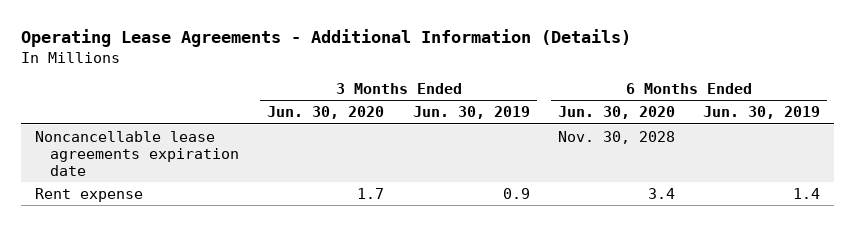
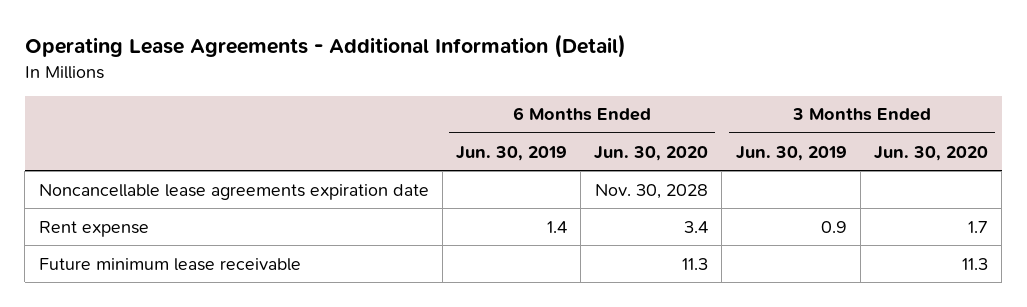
- Operating Lease Agreements - Additional Information (Details)
+ Operating Lease Agreements - Additional Information (Detail)
- | 3 Months Ended Jun. 30, 2020 | 3 Months Ended Jun. 30, 2019 | 6 Months Ended Jun. 30, 2020 | 6 Months Ended Jun. 30, 2019
+ | 6 Months Ended Jun. 30, 2019 | 6 Months Ended Jun. 30, 2020 | 3 Months Ended Jun. 30, 2019 | 3 Months Ended Jun. 30, 2020
+ Future minimum lease receivable | | 11.3 | | 11.3

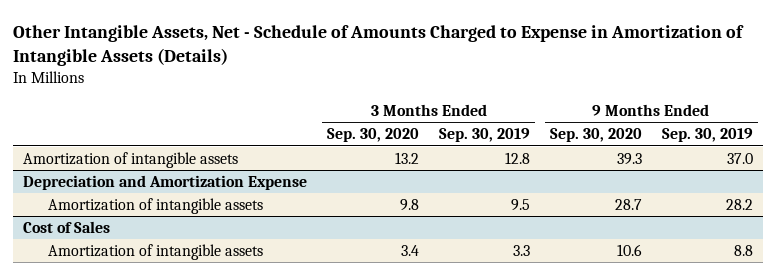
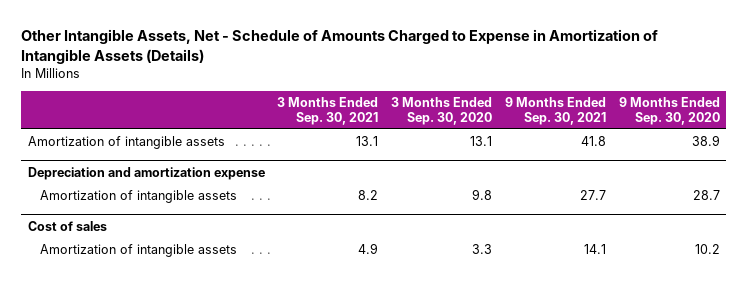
- | 3 Months Ended Sep. 30, 2020 | 3 Months Ended Sep. 30, 2019 | 9 Months Ended Sep. 30, 2020 | 9 Months Ended Sep. 30, 2019
+ | 3 Months Ended Sep. 30, 2021 | 3 Months Ended Sep. 30, 2020 | 9 Months Ended Sep. 30, 2021 | 9 Months Ended Sep. 30, 2020
- Amortization of intangible assets | 13.2 | 12.8 | 39.3 | 37.0
- Depreciation and Amortization Expense
+ Amortization of intangible assets | 13.1 | 13.1 | 41.8 | 38.9
+ Depreciation and amortization expense
- Cost of Sales
- Amortization of intangible assets | 3.4 | 3.3 | 10.6 | 8.8
+ Cost of sales
+ Amortization of intangible assets | 4.9 | 3.3 | 14.1 | 10.2

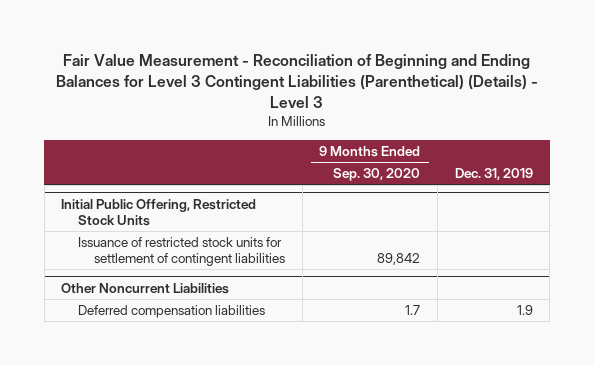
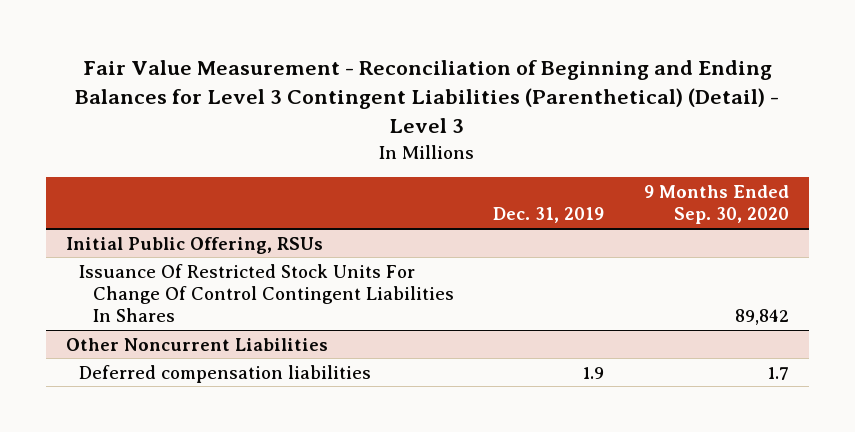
- Fair Value Measurement - Reconciliation of Beginning and Ending Balances for Level 3 Contingent Liabilities (Parenthetical) (Details) - Level 3
+ Fair Value Measurement - Reconciliation of Beginning and Ending Balances for Level 3 Contingent Liabilities (Parenthetical) (Detail) - Level 3
- | 9 Months Ended Sep. 30, 2020 | Dec. 31, 2019
+ | Dec. 31, 2019 | 9 Months Ended Sep. 30, 2020
- Initial Public Offering, Restricted Stock Units
- Issuance of restricted stock units for settlement of contingent liabilities | 89,842 |
+ Initial Public Offering, RSUs
+ Issuance Of Restricted Stock Units For Change Of Control Contingent Liabilities In Shares | | 89,842

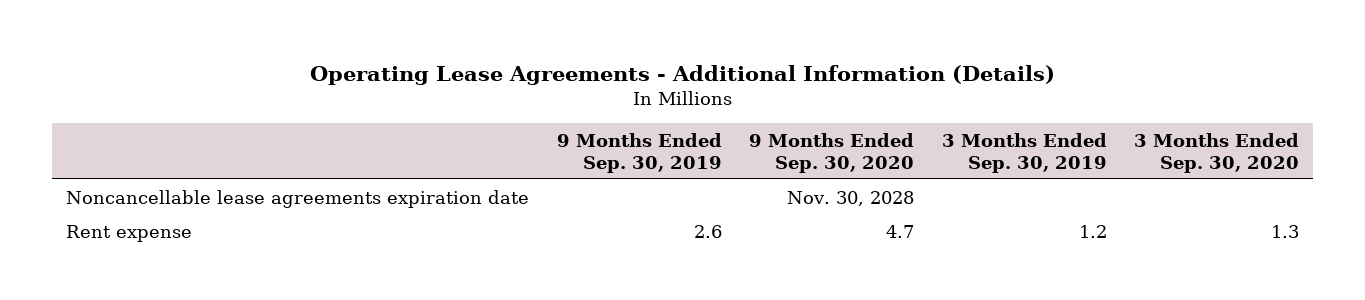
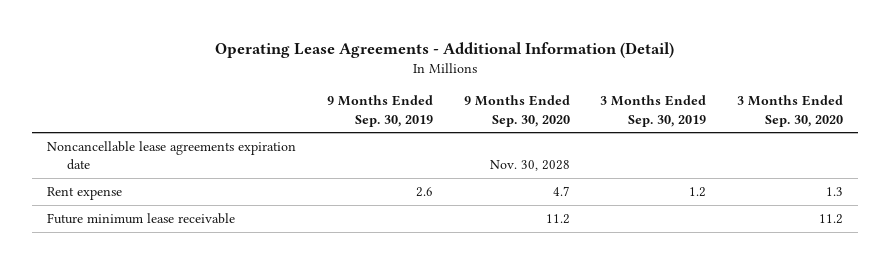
- Operating Lease Agreements - Additional Information (Details)
+ Operating Lease Agreements - Additional Information (Detail)
+ Future minimum lease receivable | | 11.2 | | 11.2

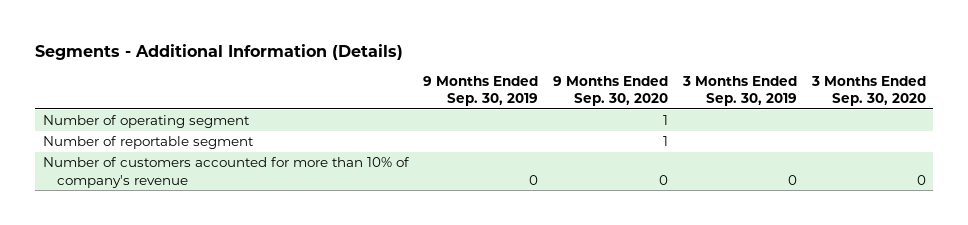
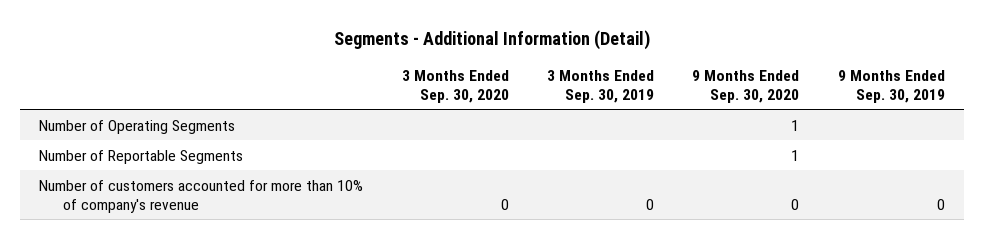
- Segments - Additional Information (Details)
+ Segments - Additional Information (Detail)
- | 9 Months Ended Sep. 30, 2019 | 9 Months Ended Sep. 30, 2020 | 3 Months Ended Sep. 30, 2019 | 3 Months Ended Sep. 30, 2020
+ | 3 Months Ended Sep. 30, 2020 | 3 Months Ended Sep. 30, 2019 | 9 Months Ended Sep. 30, 2020 | 9 Months Ended Sep. 30, 2019
- Number of operating segment | | 1 | |
- Number of reportable segment | | 1 | |
+ Number of Operating Segments | | | 1 |
+ Number of Reportable Segments | | | 1 |

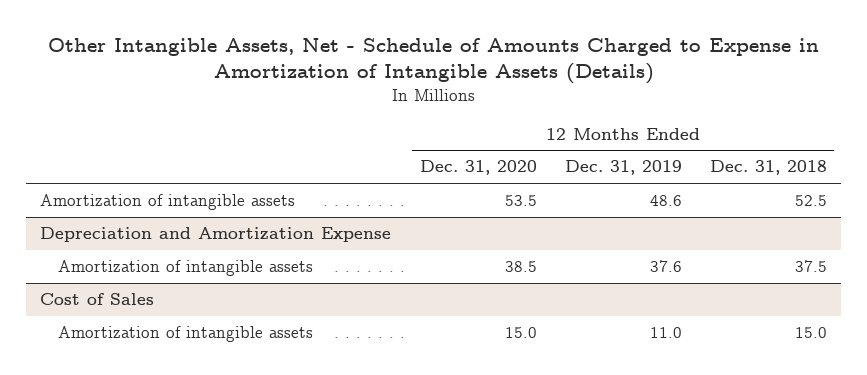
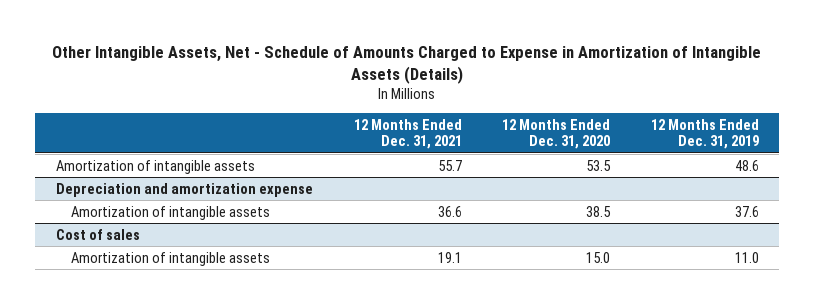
- | 12 Months Ended Dec. 31, 2020 | 12 Months Ended Dec. 31, 2019 | 12 Months Ended Dec. 31, 2018
+ | 12 Months Ended Dec. 31, 2021 | 12 Months Ended Dec. 31, 2020 | 12 Months Ended Dec. 31, 2019
- Depreciation and Amortization Expense
+ Depreciation and amortization expense
- Cost of Sales
+ Cost of sales

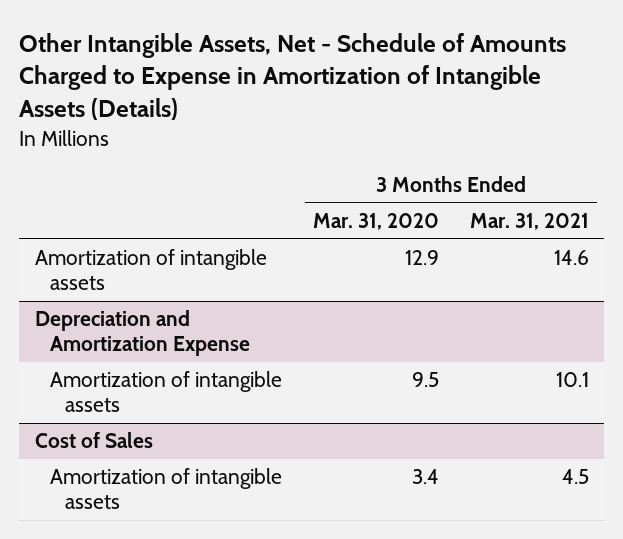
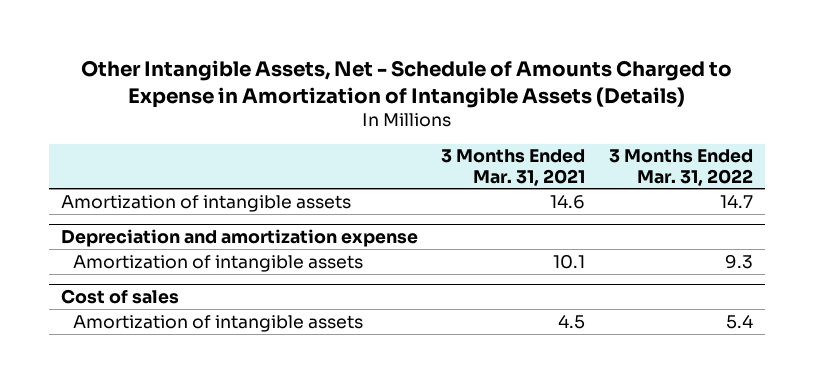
- | 3 Months Ended Mar. 31, 2020 | 3 Months Ended Mar. 31, 2021
+ | 3 Months Ended Mar. 31, 2021 | 3 Months Ended Mar. 31, 2022
- Depreciation and Amortization Expense
+ Depreciation and amortization expense
- Cost of Sales
+ Cost of sales

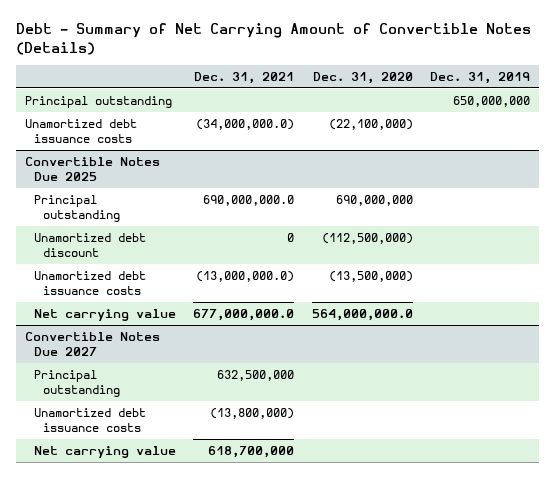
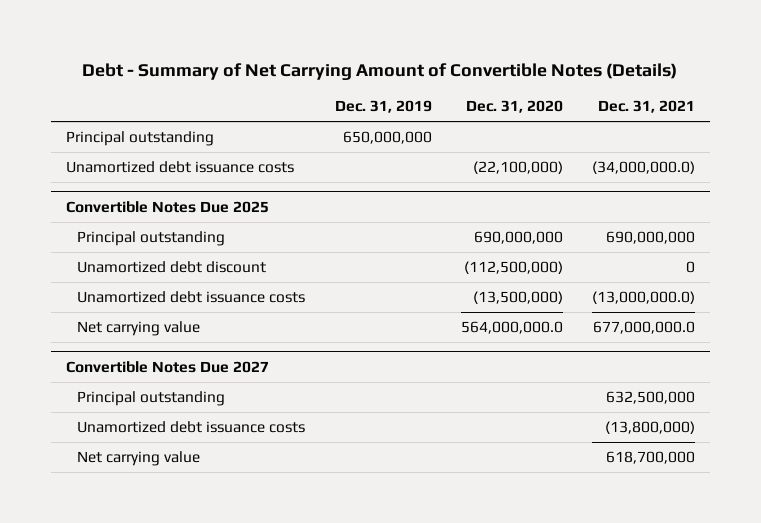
- | Dec. 31, 2021 | Dec. 31, 2020 | Dec. 31, 2019
+ | Dec. 31, 2019 | Dec. 31, 2020 | Dec. 31, 2021
@ Convertible Notes Due 2025
- Principal outstanding | 690,000,000.0 | 690,000,000 |
+ Principal outstanding | | 690,000,000 | 690,000,000

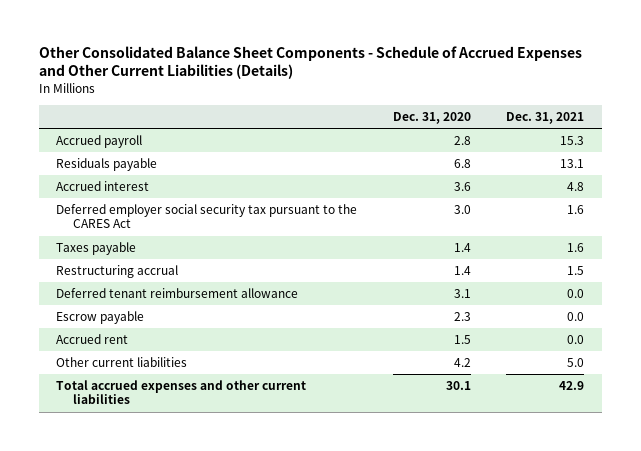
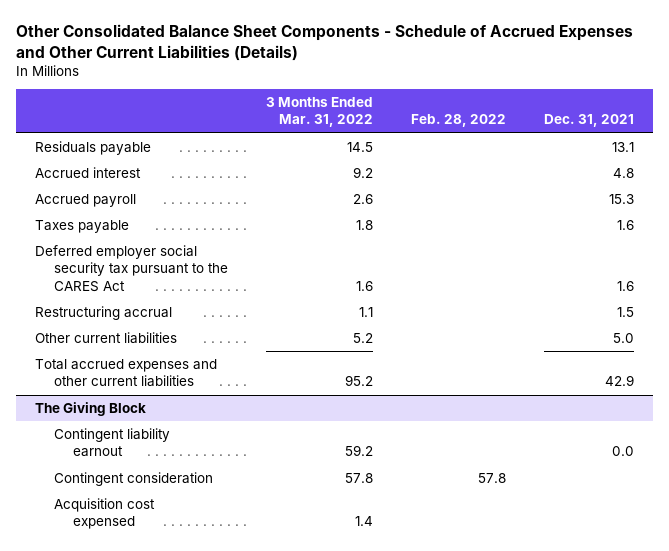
- | Dec. 31, 2020 | Dec. 31, 2021
+ | 3 Months Ended Mar. 31, 2022 | Feb. 28, 2022 | Dec. 31, 2021
moved down: Accrued payroll | 2.6 | | 15.3
moved down: Deferred employer social security tax pursuant to the CARES Act | 1.6 | | 1.6
- Deferred tenant reimbursement allowance | 3.1 | 0.0
- Escrow payable | 2.3 | 0.0
- Accrued rent | 1.5 | 0.0
+ The Giving Block
+ Contingent liability earnout | 59.2 | | 0.0
+ Contingent consideration | 57.8 | 57.8 |
+ Acquisition cost expensed | 1.4 | |

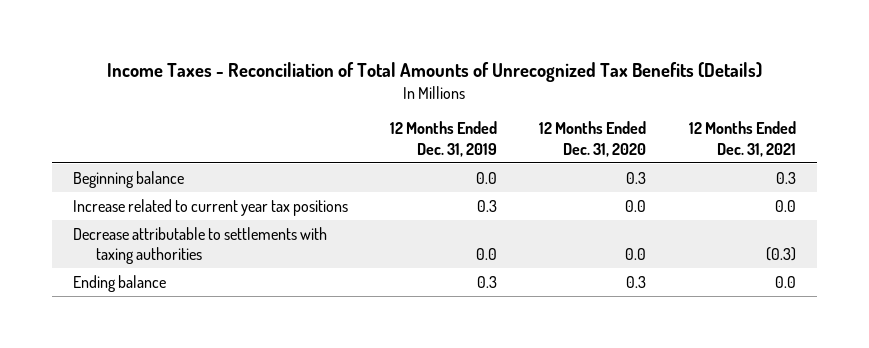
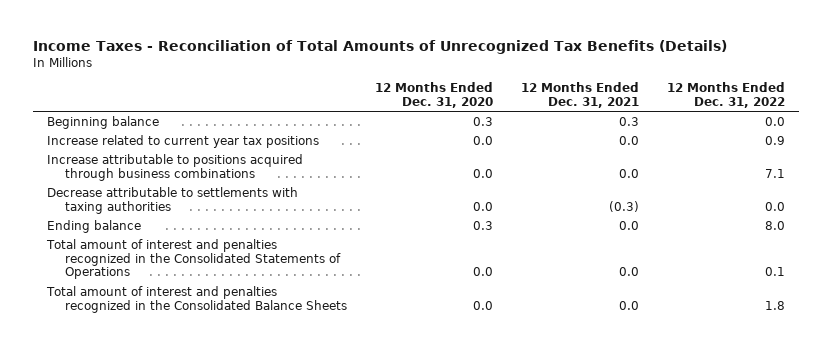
- | 12 Months Ended Dec. 31, 2019 | 12 Months Ended Dec. 31, 2020 | 12 Months Ended Dec. 31, 2021
+ | 12 Months Ended Dec. 31, 2020 | 12 Months Ended Dec. 31, 2021 | 12 Months Ended Dec. 31, 2022
+ Increase attributable to positions acquired through business combinations | 0.0 | 0.0 | 7.1
+ Total amount of interest and penalties recognized in the Consolidated Statements of Operations | 0.0 | 0.0 | 0.1
+ Total amount of interest and penalties recognized in the Consolidated Balance Sheets | 0.0 | 0.0 | 1.8

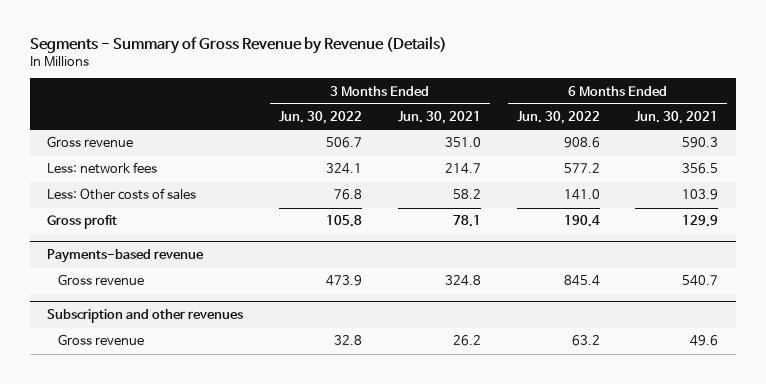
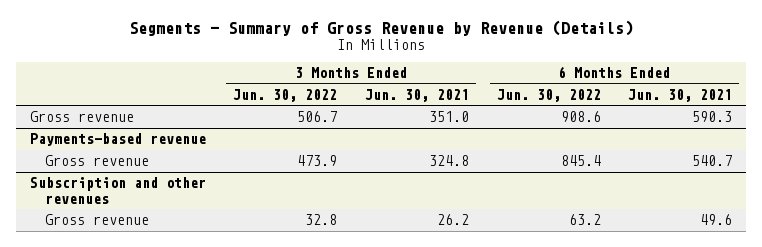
- Less: network fees | 324.1 | 214.7 | 577.2 | 356.5
- Less: Other costs of sales | 76.8 | 58.2 | 141.0 | 103.9
- Gross profit | 105.8 | 78.1 | 190.4 | 129.9

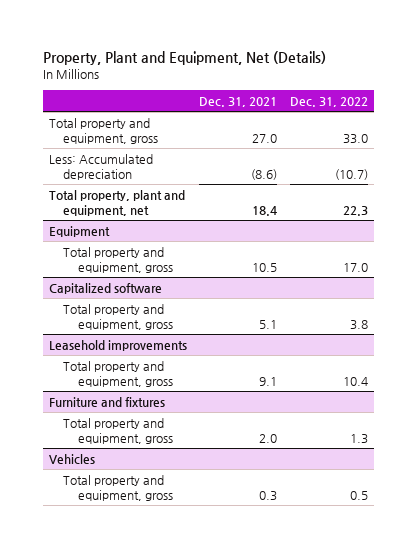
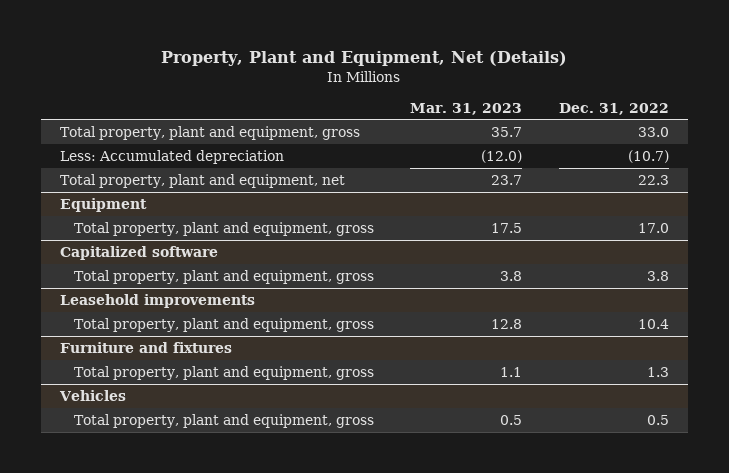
- | Dec. 31, 2021 | Dec. 31, 2022
+ | Mar. 31, 2023 | Dec. 31, 2022
- Total property and equipment, gross | 27.0 | 33.0
+ Total property, plant and equipment, gross | 35.7 | 33.0
@ Equipment
- Total property and equipment, gross | 10.5 | 17.0
+ Total property, plant and equipment, gross | 17.5 | 17.0
@ Capitalized software
- Total property and equipment, gross | 5.1 | 3.8
+ Total property, plant and equipment, gross | 3.8 | 3.8
@ Leasehold improvements
- Total property and equipment, gross | 9.1 | 10.4
+ Total property, plant and equipment, gross | 12.8 | 10.4
@ Furniture and fixtures
- Total property and equipment, gross | 2.0 | 1.3
+ Total property, plant and equipment, gross | 1.1 | 1.3
@ Vehicles
- Total property and equipment, gross | 0.3 | 0.5
+ Total property, plant and equipment, gross | 0.5 | 0.5

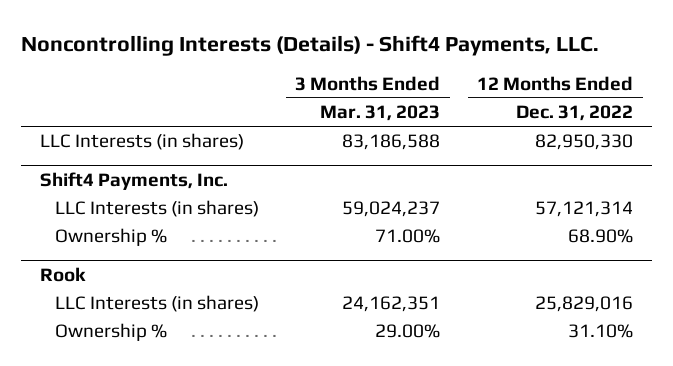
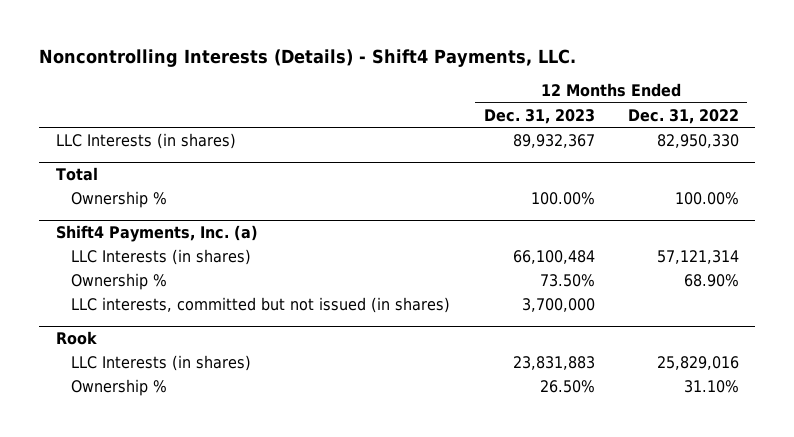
- | 3 Months Ended Mar. 31, 2023 | 12 Months Ended Dec. 31, 2022
+ | 12 Months Ended Dec. 31, 2023 | 12 Months Ended Dec. 31, 2022
- Shift4 Payments, Inc.
+ Total
+ Ownership % | 100.00% | 100.00%
+ Shift4 Payments, Inc. (a)
+ LLC interests, committed but not issued (in shares) | 3,700,000 |

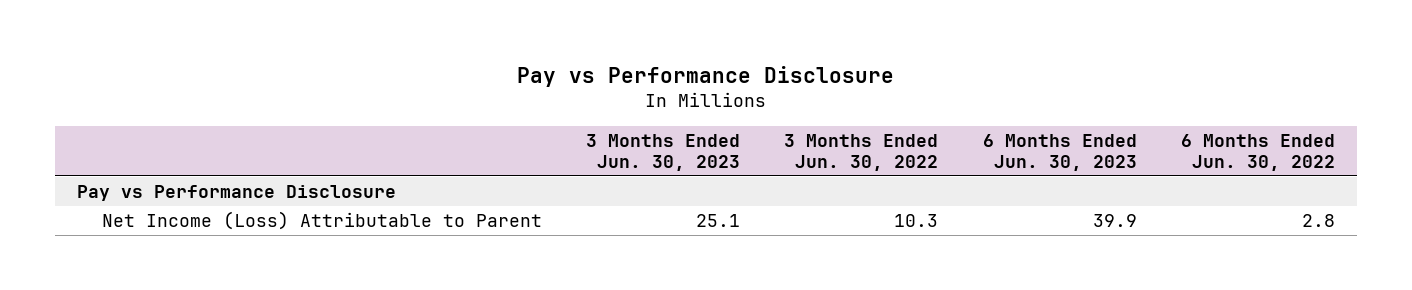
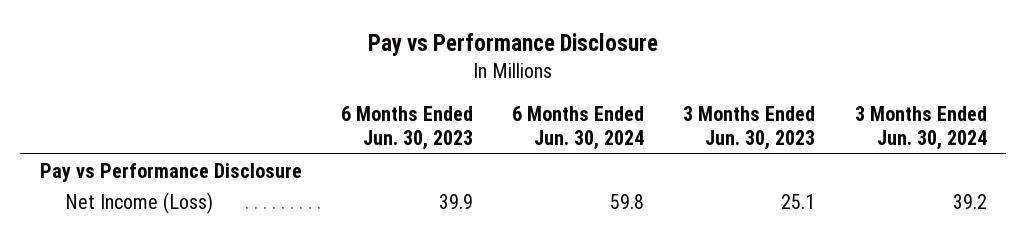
- | 3 Months Ended Jun. 30, 2023 | 3 Months Ended Jun. 30, 2022 | 6 Months Ended Jun. 30, 2023 | 6 Months Ended Jun. 30, 2022
+ | 6 Months Ended Jun. 30, 2023 | 6 Months Ended Jun. 30, 2024 | 3 Months Ended Jun. 30, 2023 | 3 Months Ended Jun. 30, 2024
- Net Income (Loss) Attributable to Parent | 25.1 | 10.3 | 39.9 | 2.8
+ Net Income (Loss) | 39.9 | 59.8 | 25.1 | 39.2

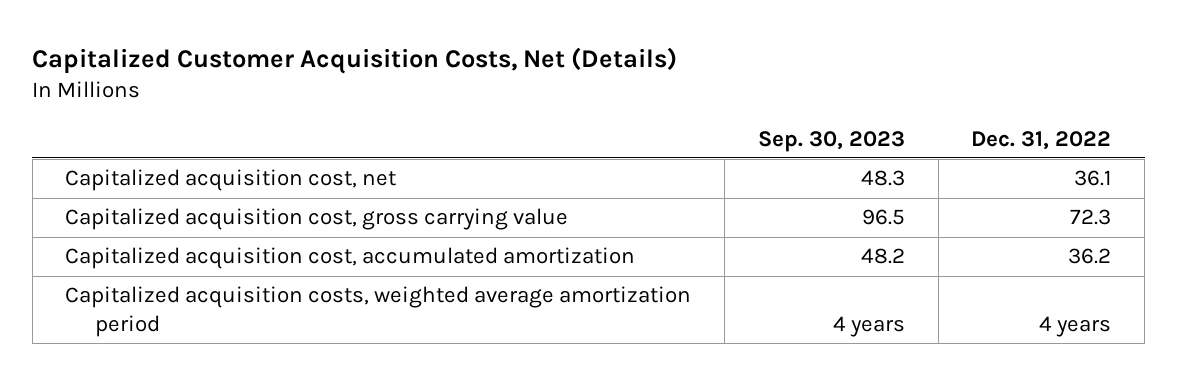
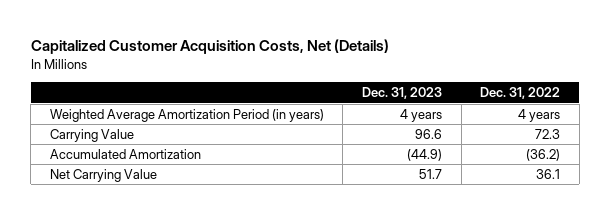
- | Sep. 30, 2023 | Dec. 31, 2022
+ | Dec. 31, 2023 | Dec. 31, 2022
- Capitalized acquisition cost, net | 48.3 | 36.1
- Capitalized acquisition cost, gross carrying value | 96.5 | 72.3
- Capitalized acquisition cost, accumulated amortization | 48.2 | 36.2
- Capitalized acquisition costs, weighted average amortization period | 4 years | 4 years
+ Weighted Average Amortization Period (in years) | 4 years | 4 years
+ Carrying Value | 96.6 | 72.3
+ Accumulated Amortization | (44.9) | (36.2)
+ Net Carrying Value | 51.7 | 36.1

